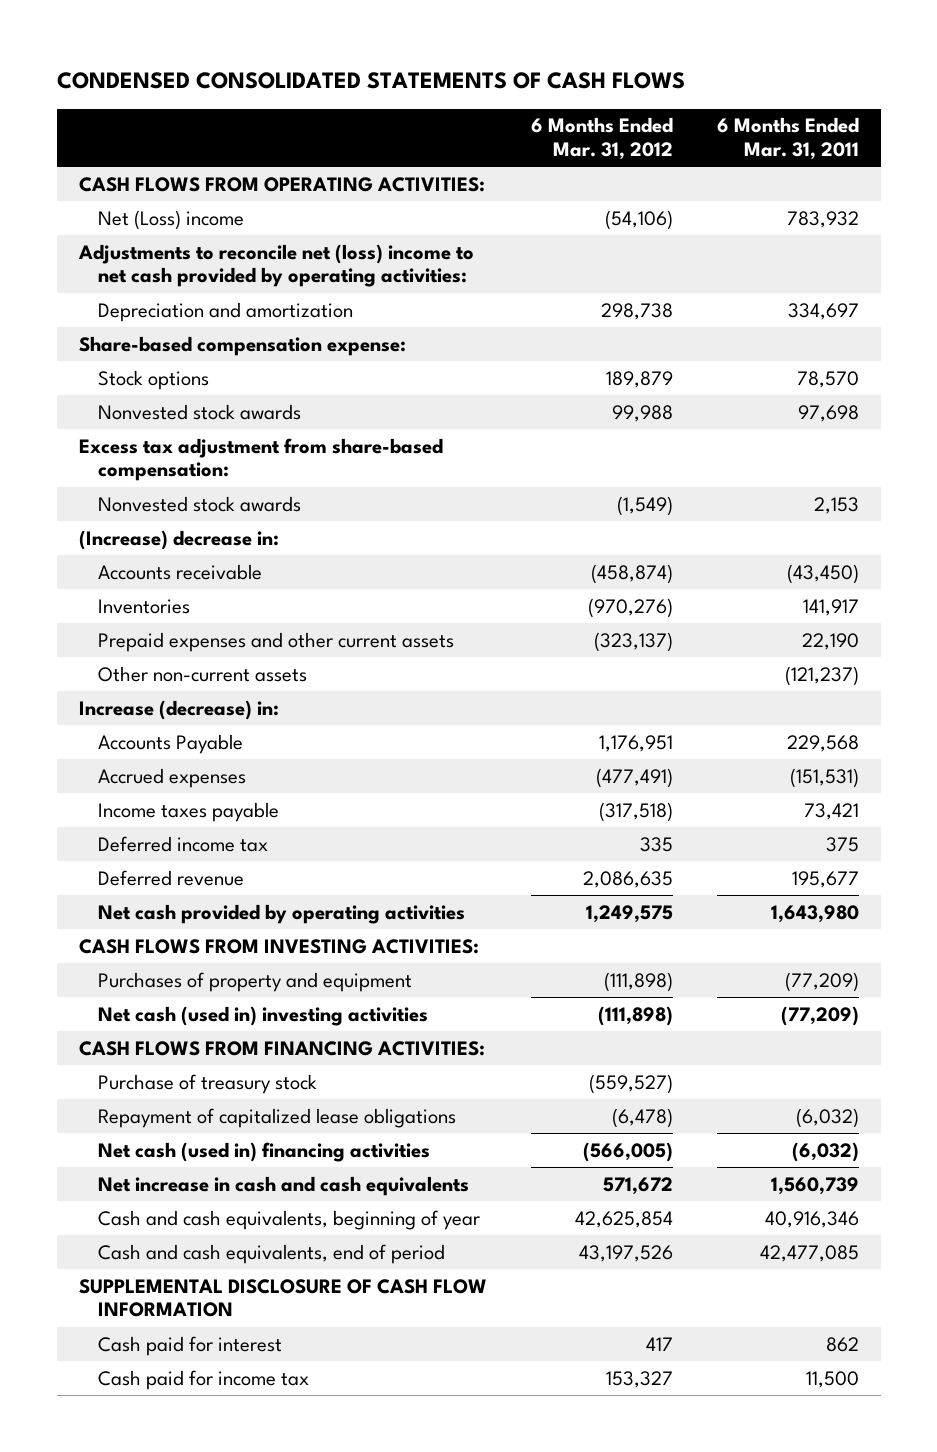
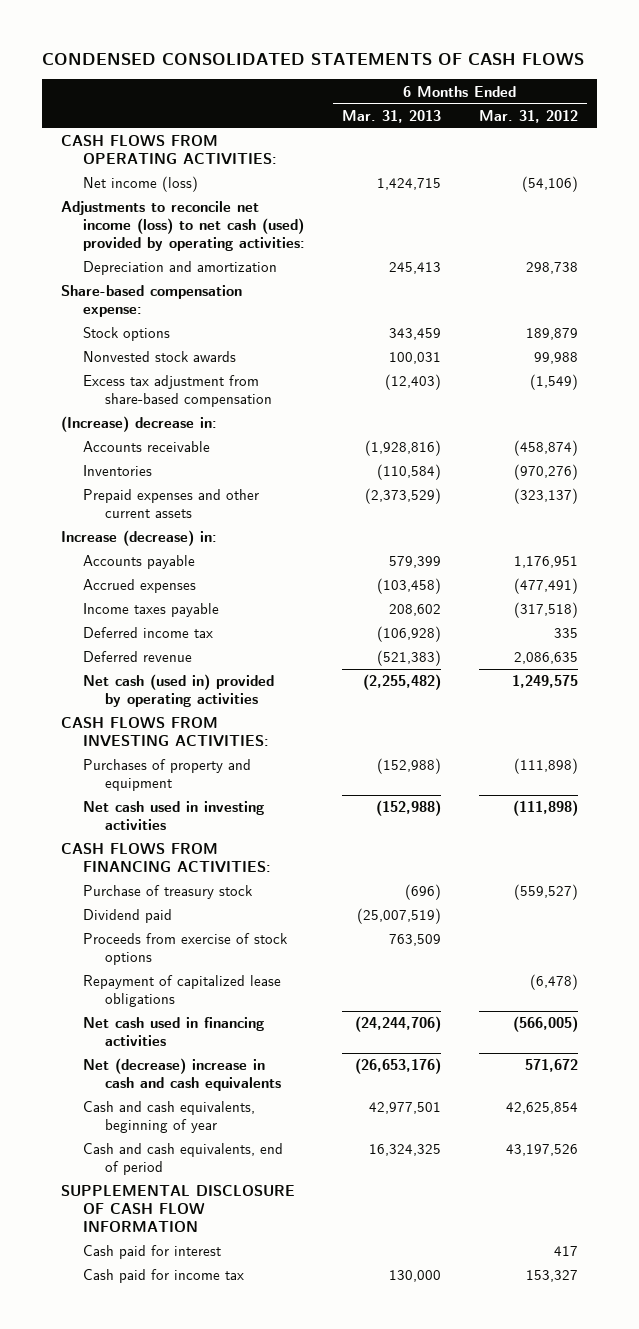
- | 6 Months Ended Mar. 31, 2012 | 6 Months Ended Mar. 31, 2011
+ | 6 Months Ended Mar. 31, 2013 | 6 Months Ended Mar. 31, 2012
- Net (Loss) income | (54,106) | 783,932
- Adjustments to reconcile net (loss) income to net cash provided by operating activities:
+ Net income (loss) | 1,424,715 | (54,106)
+ Adjustments to reconcile net income (loss) to net cash (used) provided by operating activities:
- Excess tax adjustment from share-based compensation:
- Nonvested stock awards | (1,549) | 2,153
+ Excess tax adjustment from share-based compensation | (12,403) | (1,549)
- Other non-current assets | | (121,237)
- Accounts Payable | 1,176,951 | 229,568
+ Accounts payable | 579,399 | 1,176,951
- Net cash provided by operating activities | 1,249,575 | 1,643,980
+ Net cash (used in) provided by operating activities | (2,255,482) | 1,249,575
- Net cash (used in) investing activities | (111,898) | (77,209)
+ Net cash used in investing activities | (152,988) | (111,898)
+ Dividend paid | (25,007,519) |
+ Proceeds from exercise of stock options | 763,509 |
- Net cash (used in) financing activities | (566,005) | (6,032)
- Net increase in cash and cash equivalents | 571,672 | 1,560,739
+ Net cash used in financing activities | (24,244,706) | (566,005)
+ Net (decrease) increase in cash and cash equivalents | (26,653,176) | 571,672

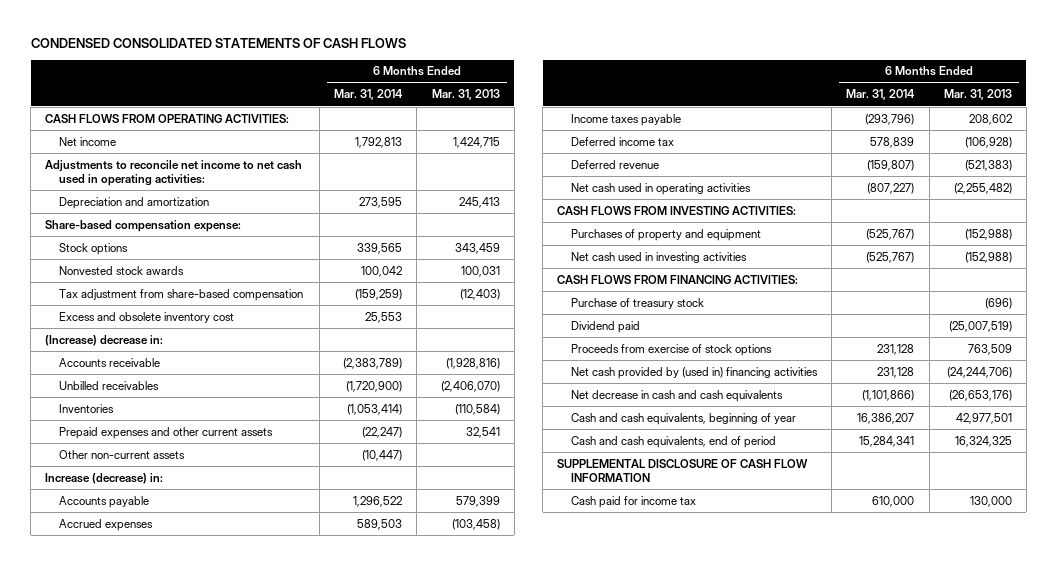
- | 6 Months Ended Mar. 31, 2013 | 6 Months Ended Mar. 31, 2012
+ | 6 Months Ended Mar. 31, 2014 | 6 Months Ended Mar. 31, 2013
- Net income (loss) | 1,424,715 | (54,106)
- Adjustments to reconcile net income (loss) to net cash (used) provided by operating activities:
+ Net income | 1,792,813 | 1,424,715
+ Adjustments to reconcile net income to net cash used in operating activities:
- Excess tax adjustment from share-based compensation | (12,403) | (1,549)
+ Tax adjustment from share-based compensation | (159,259) | (12,403)
+ Excess and obsolete inventory cost | 25,553 |
+ Unbilled receivables | (1,720,900) | (2,406,070)
- Prepaid expenses and other current assets | (2,373,529) | (323,137)
+ Prepaid expenses and other current assets | (22,247) | 32,541
+ Other non-current assets | (10,447) |
- Net cash (used in) provided by operating activities | (2,255,482) | 1,249,575
+ Net cash used in operating activities | (807,227) | (2,255,482)
- Repayment of capitalized lease obligations | | (6,478)
- Net cash used in financing activities | (24,244,706) | (566,005)
- Net (decrease) increase in cash and cash equivalents | (26,653,176) | 571,672
+ Net cash provided by (used in) financing activities | 231,128 | (24,244,706)
+ Net decrease in cash and cash equivalents | (1,101,866) | (26,653,176)
- Cash paid for interest | | 417

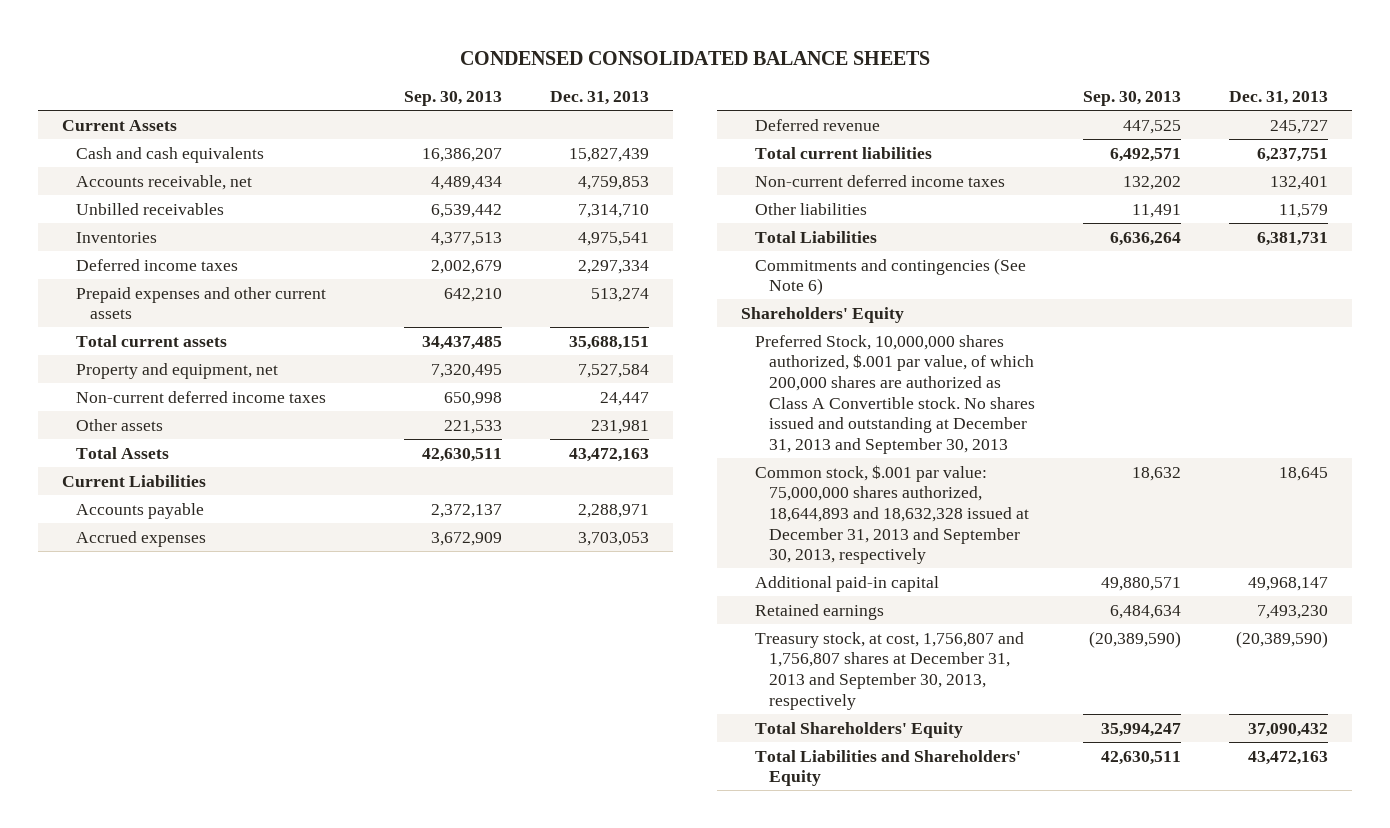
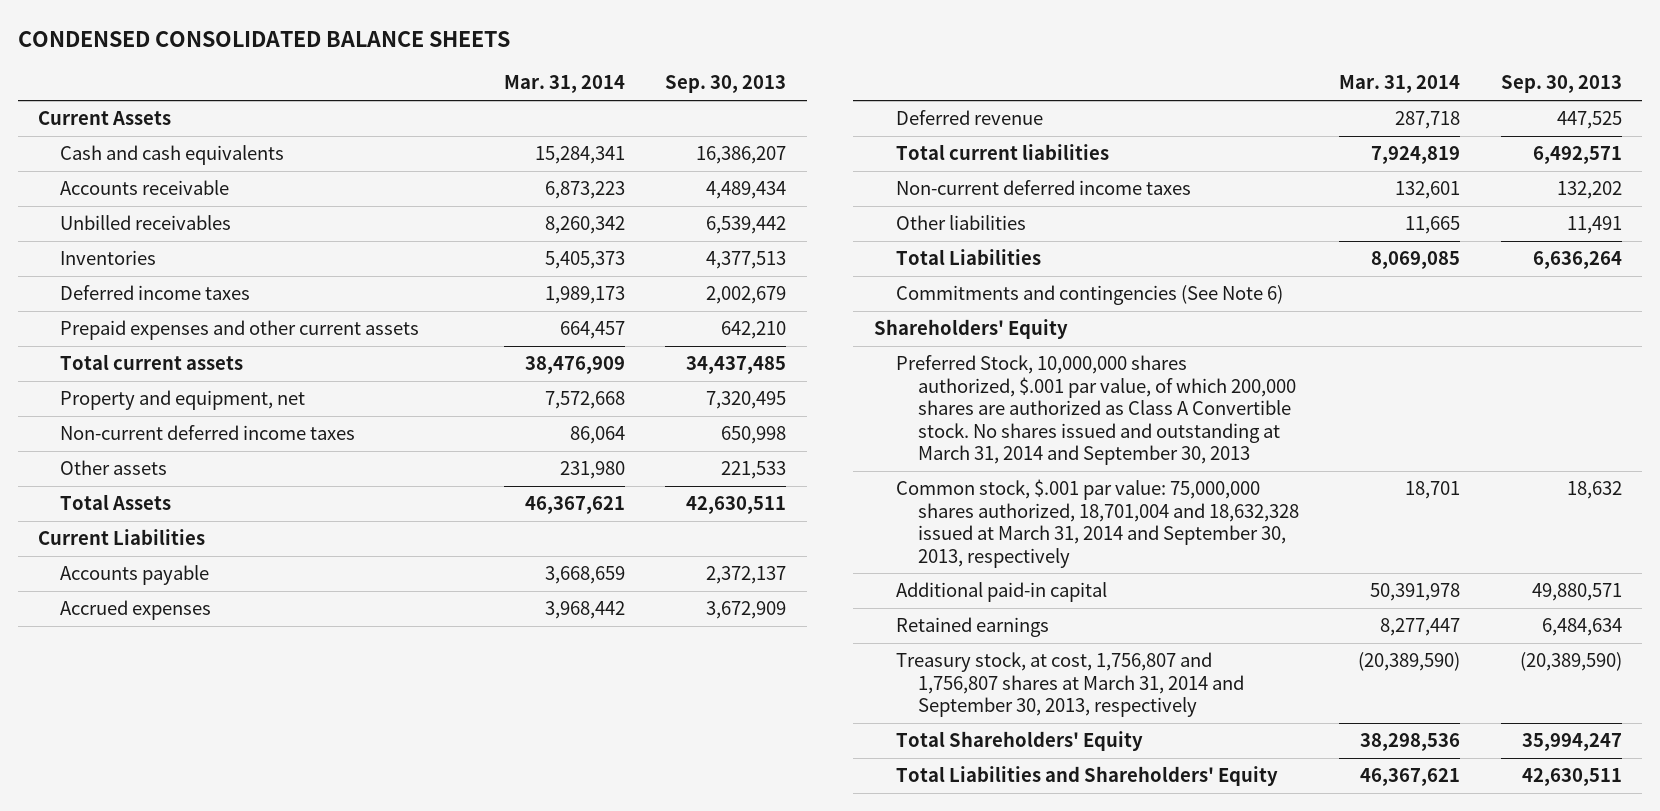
- | Sep. 30, 2013 | Dec. 31, 2013
+ | Mar. 31, 2014 | Sep. 30, 2013
- Accounts receivable, net | 4,489,434 | 4,759,853
+ Accounts receivable | 6,873,223 | 4,489,434
- Preferred Stock, 10,000,000 shares authorized, $.001 par value, of which 200,000 shares are authorized as Class A Convertible stock. No shares issued and outstanding at December 31, 2013 and September 30, 2013
- Common stock, $.001 par value: 75,000,000 shares authorized, 18,644,893 and 18,632,328 issued at December 31, 2013 and September 30, 2013, respectively | 18,632 | 18,645
+ Preferred Stock, 10,000,000 shares authorized, $.001 par value, of which 200,000 shares are authorized as Class A Convertible stock. No shares issued and outstanding at March 31, 2014 and September 30, 2013
+ Common stock, $.001 par value: 75,000,000 shares authorized, 18,701,004 and 18,632,328 issued at March 31, 2014 and September 30, 2013, respectively | 18,701 | 18,632
- Treasury stock, at cost, 1,756,807 and 1,756,807 shares at December 31, 2013 and September 30, 2013, respectively | (20,389,590) | (20,389,590)
+ Treasury stock, at cost, 1,756,807 and 1,756,807 shares at March 31, 2014 and September 30, 2013, respectively | (20,389,590) | (20,389,590)

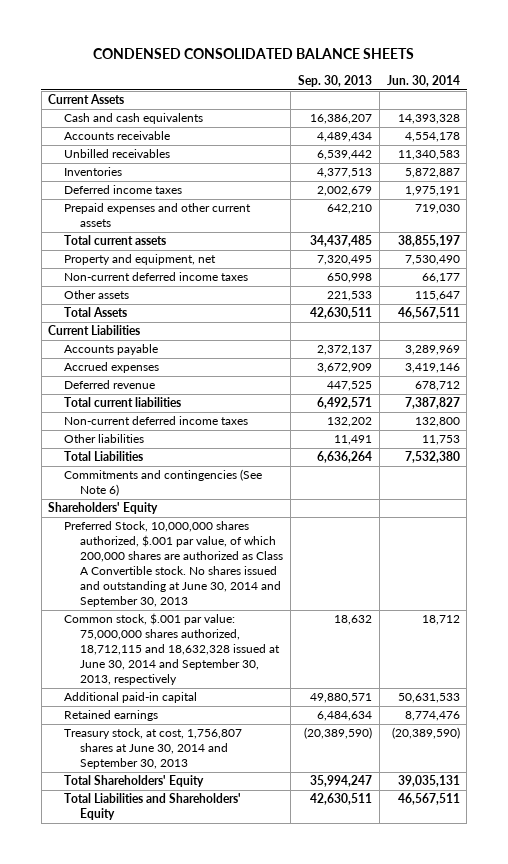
- | Mar. 31, 2014 | Sep. 30, 2013
+ | Sep. 30, 2013 | Jun. 30, 2014
- Preferred Stock, 10,000,000 shares authorized, $.001 par value, of which 200,000 shares are authorized as Class A Convertible stock. No shares issued and outstanding at March 31, 2014 and September 30, 2013
- Common stock, $.001 par value: 75,000,000 shares authorized, 18,701,004 and 18,632,328 issued at March 31, 2014 and September 30, 2013, respectively | 18,701 | 18,632
+ Preferred Stock, 10,000,000 shares authorized, $.001 par value, of which 200,000 shares are authorized as Class A Convertible stock. No shares issued and outstanding at June 30, 2014 and September 30, 2013
+ Common stock, $.001 par value: 75,000,000 shares authorized, 18,712,115 and 18,632,328 issued at June 30, 2014 and September 30, 2013, respectively | 18,632 | 18,712
- Treasury stock, at cost, 1,756,807 and 1,756,807 shares at March 31, 2014 and September 30, 2013, respectively | (20,389,590) | (20,389,590)
+ Treasury stock, at cost, 1,756,807 shares at June 30, 2014 and September 30, 2013 | (20,389,590) | (20,389,590)

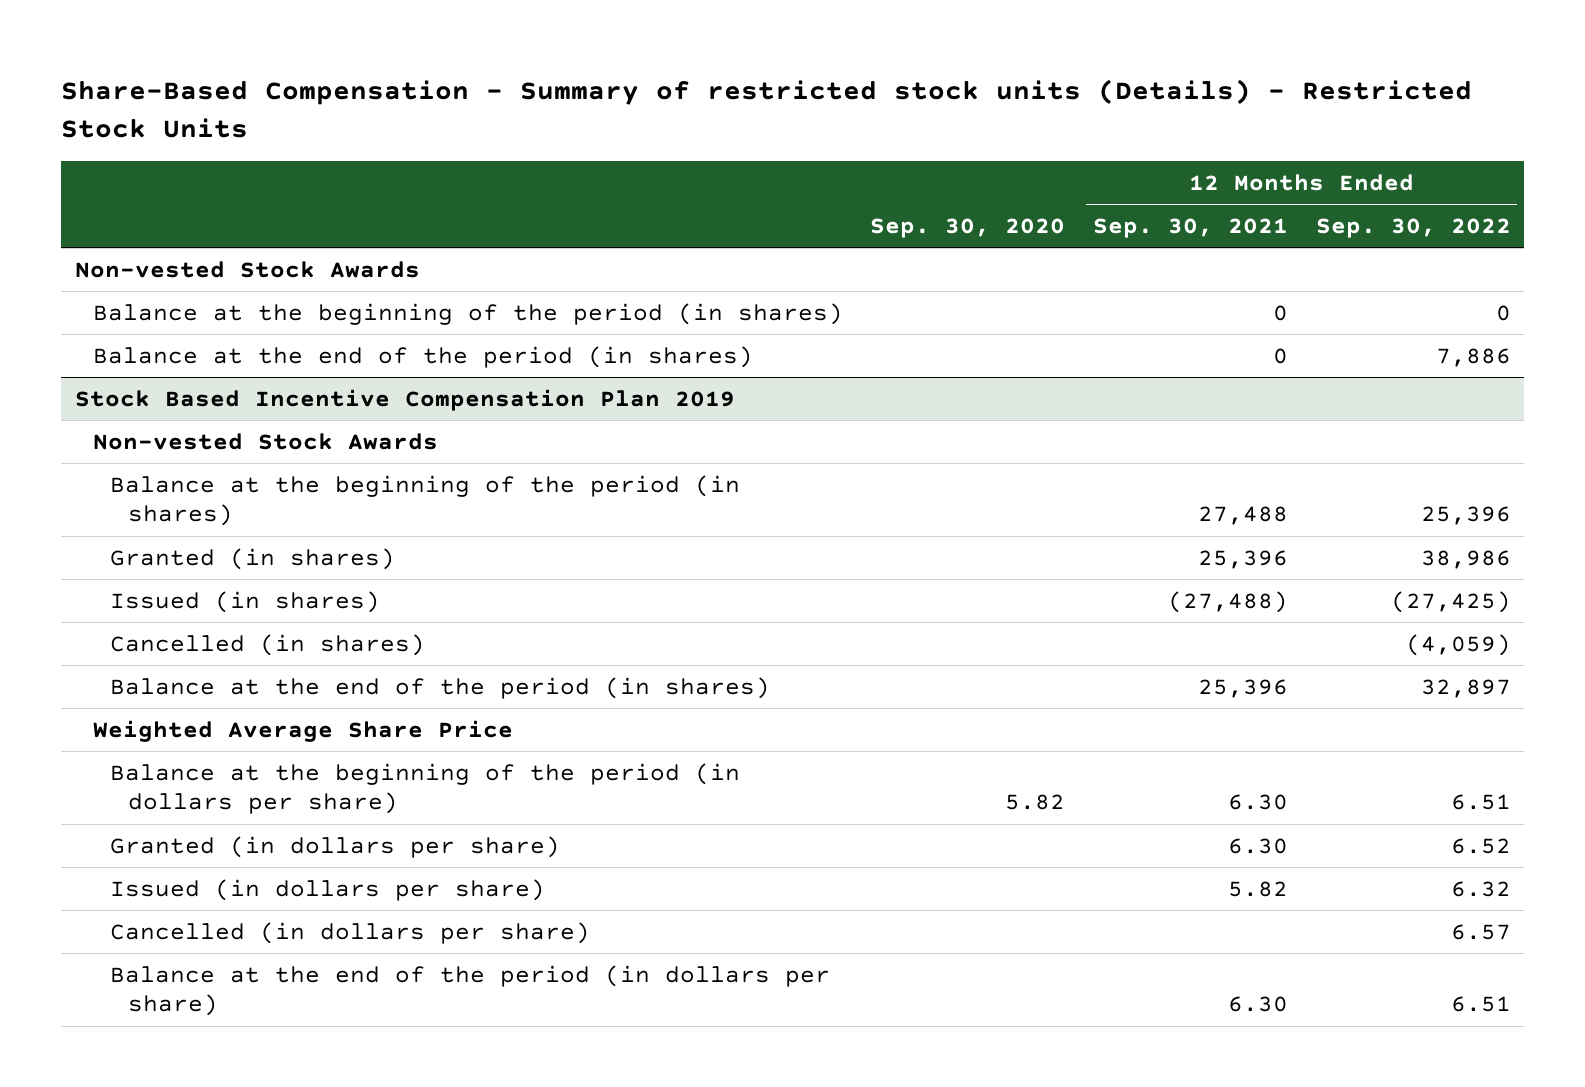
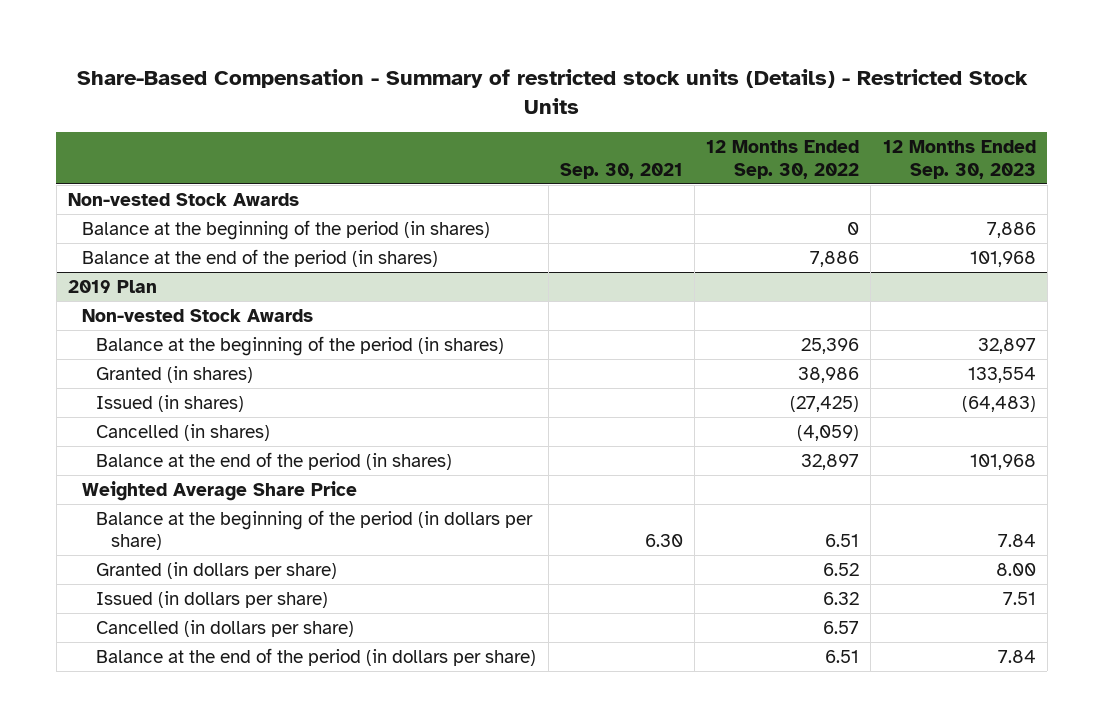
- | Sep. 30, 2020 | 12 Months Ended Sep. 30, 2021 | 12 Months Ended Sep. 30, 2022
+ | Sep. 30, 2021 | 12 Months Ended Sep. 30, 2022 | 12 Months Ended Sep. 30, 2023
- Stock Based Incentive Compensation Plan 2019
+ 2019 Plan

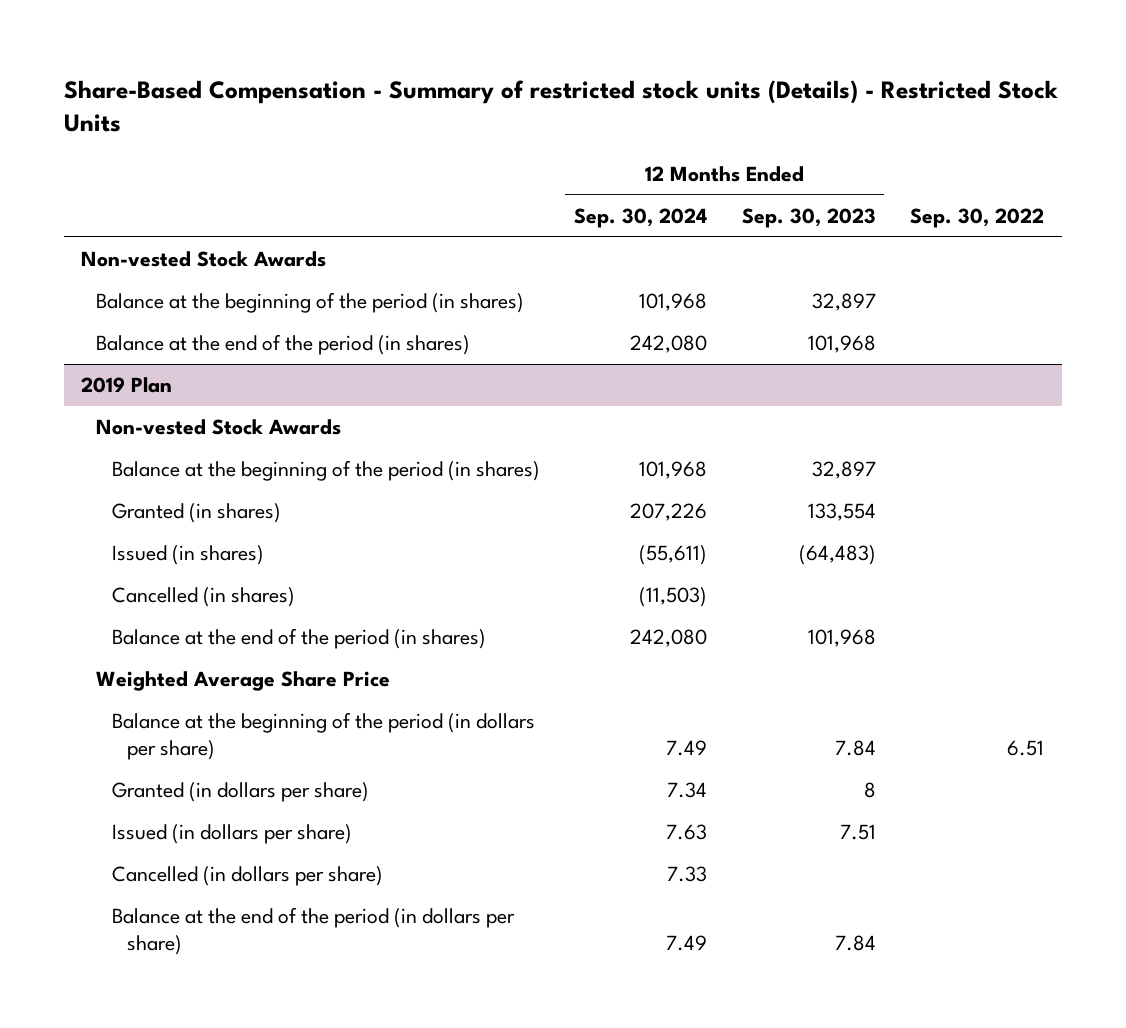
- | Sep. 30, 2021 | 12 Months Ended Sep. 30, 2022 | 12 Months Ended Sep. 30, 2023
+ | 12 Months Ended Sep. 30, 2024 | 12 Months Ended Sep. 30, 2023 | Sep. 30, 2022
- Balance at the beginning of the period (in shares) | | 0 | 7,886
+ Balance at the beginning of the period (in shares) | 101,968 | 32,897 |
@ 2019 Plan
- Granted (in dollars per share) | | 6.52 | 8.00
+ Granted (in dollars per share) | 7.34 | 8 |

